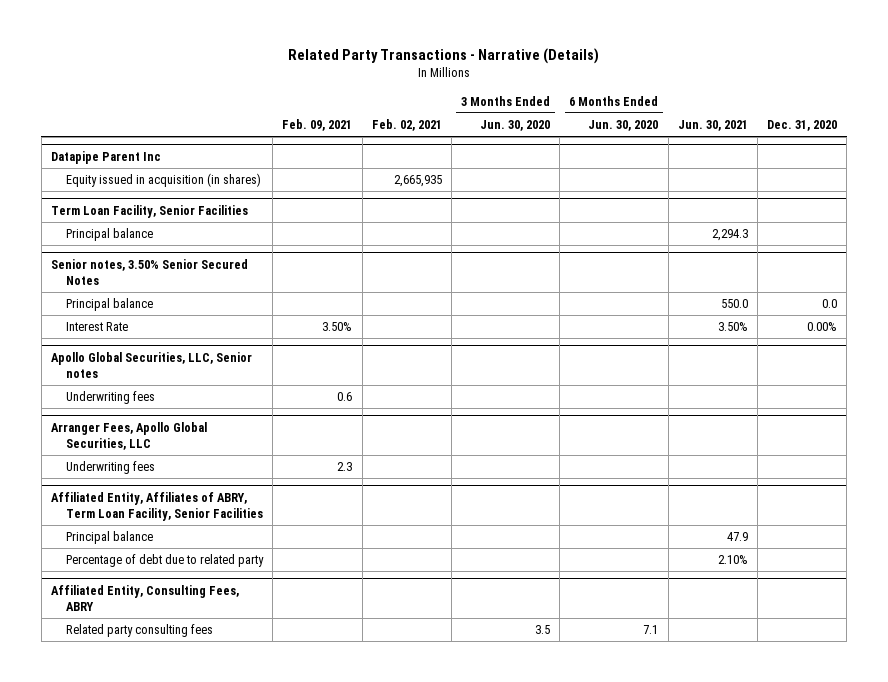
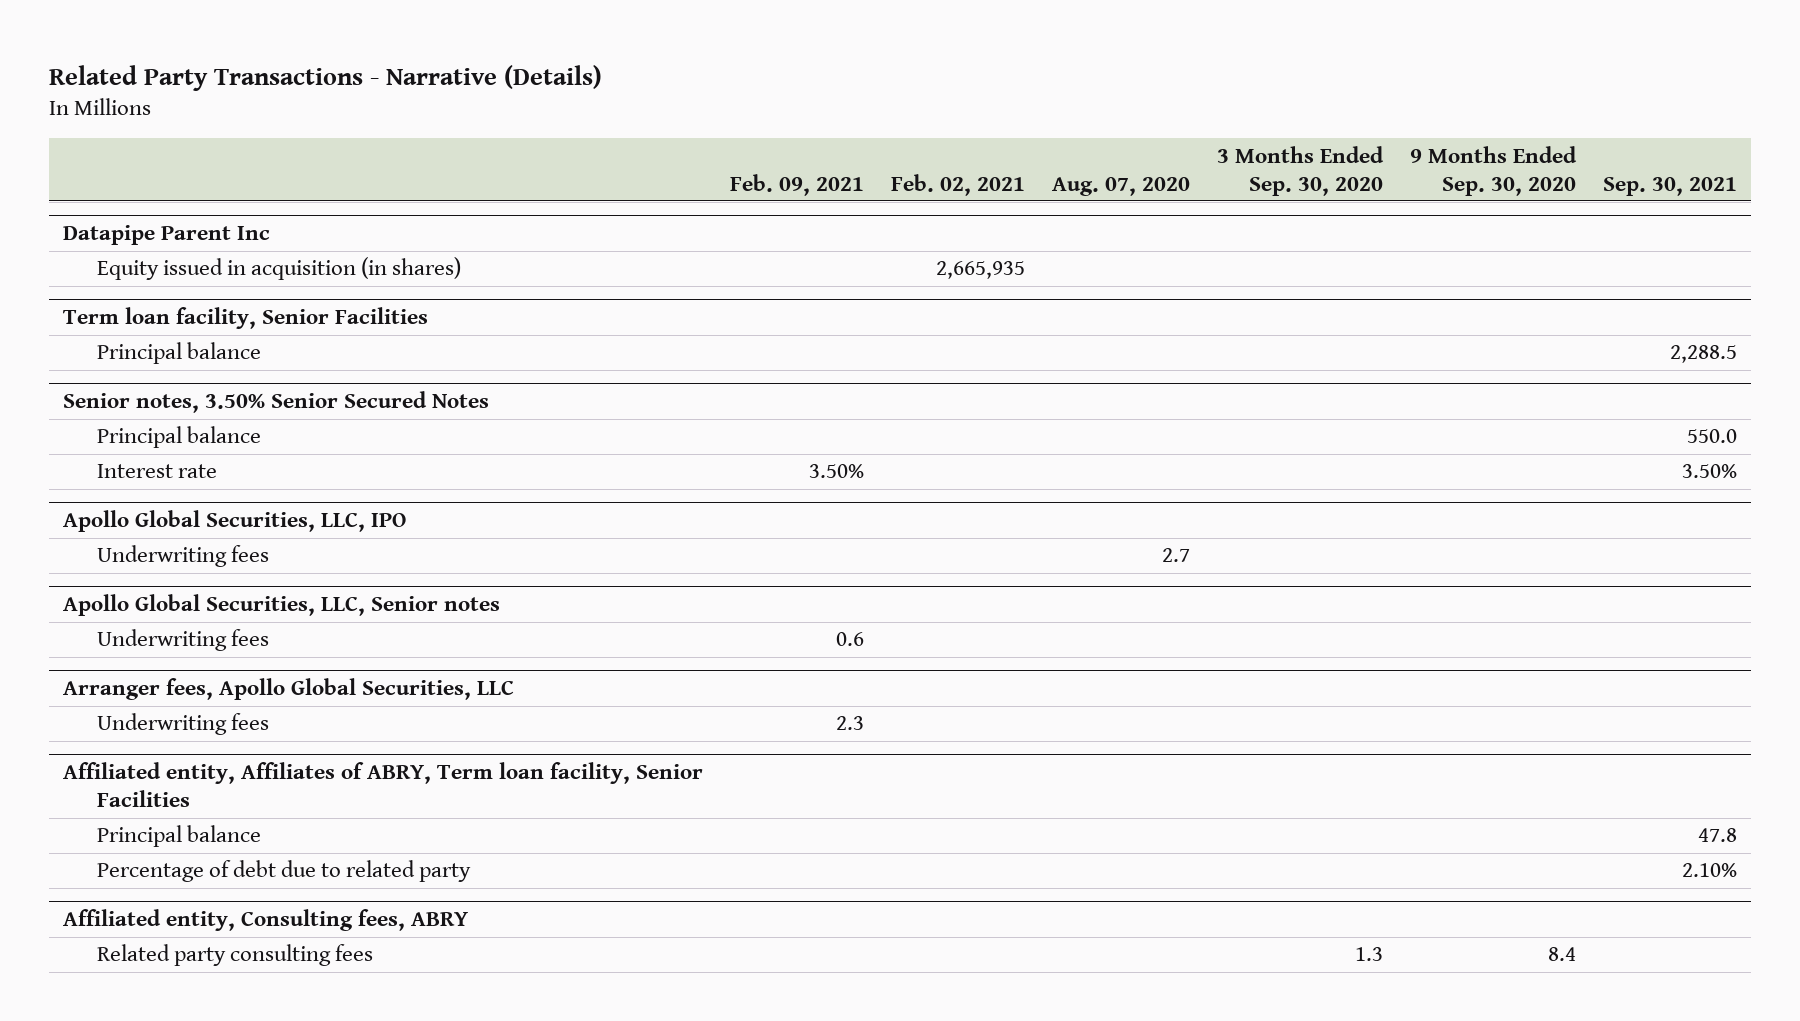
- | Feb. 09, 2021 | Feb. 02, 2021 | 3 Months Ended Jun. 30, 2020 | 6 Months Ended Jun. 30, 2020 | Jun. 30, 2021 | Dec. 31, 2020
+ | Feb. 09, 2021 | Feb. 02, 2021 | Aug. 07, 2020 | 3 Months Ended Sep. 30, 2020 | 9 Months Ended Sep. 30, 2020 | Sep. 30, 2021
- Term Loan Facility, Senior Facilities
+ Term loan facility, Senior Facilities
@ Senior notes, 3.50% Senior Secured Notes
- Interest Rate | 3.50% | | | | 3.50% | 0.00%
+ Interest rate | 3.50% | | | | | 3.50%
+ Apollo Global Securities, LLC, IPO
+ Underwriting fees | | | 2.7 | | |
- Arranger Fees, Apollo Global Securities, LLC
+ Arranger fees, Apollo Global Securities, LLC
- Affiliated Entity, Affiliates of ABRY, Term Loan Facility, Senior Facilities
+ Affiliated entity, Affiliates of ABRY, Term loan facility, Senior Facilities
- Affiliated Entity, Consulting Fees, ABRY
+ Affiliated entity, Consulting fees, ABRY

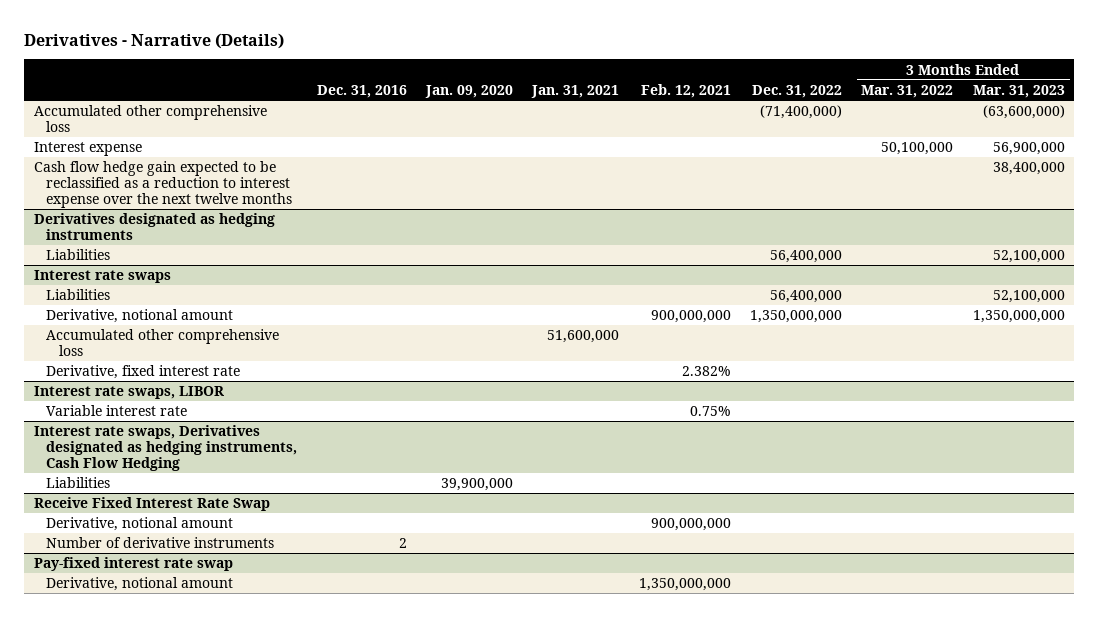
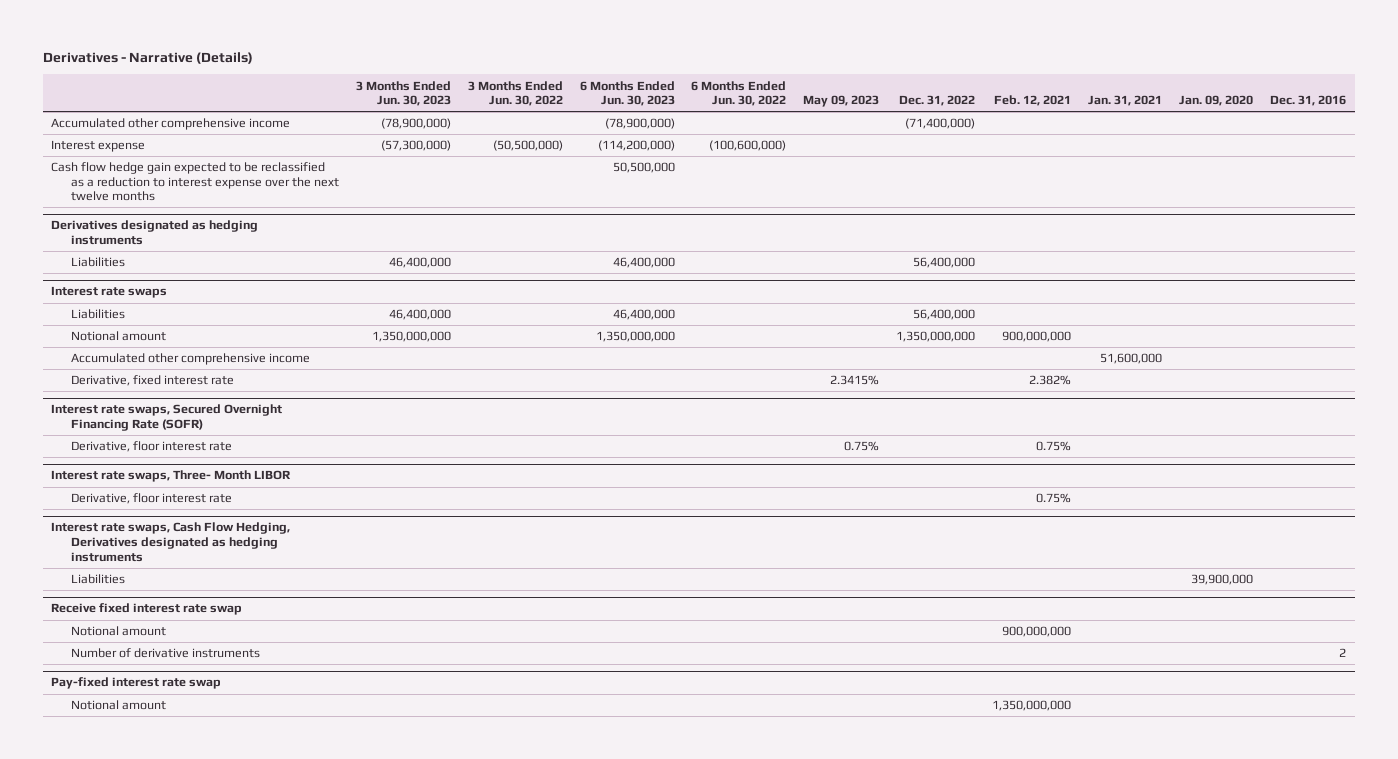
- | Dec. 31, 2016 | Jan. 09, 2020 | Jan. 31, 2021 | Feb. 12, 2021 | Dec. 31, 2022 | 3 Months Ended Mar. 31, 2022 | 3 Months Ended Mar. 31, 2023
+ | 3 Months Ended Jun. 30, 2023 | 3 Months Ended Jun. 30, 2022 | 6 Months Ended Jun. 30, 2023 | 6 Months Ended Jun. 30, 2022 | May 09, 2023 | Dec. 31, 2022 | Feb. 12, 2021 | Jan. 31, 2021 | Jan. 09, 2020 | Dec. 31, 2016
- Accumulated other comprehensive loss | | | | | (71,400,000) | | (63,600,000)
+ Accumulated other comprehensive income | (78,900,000) | | (78,900,000) | | | (71,400,000) | | | |
@ Interest rate swaps
- Derivative, notional amount | | | | 900,000,000 | 1,350,000,000 | | 1,350,000,000
- Accumulated other comprehensive loss | | | 51,600,000 | | | |
+ Notional amount | 1,350,000,000 | | 1,350,000,000 | | | 1,350,000,000 | 900,000,000 | | |
+ Accumulated other comprehensive income | | | | | | | | 51,600,000 | |
- Interest rate swaps, LIBOR
- Variable interest rate | | | | 0.75% | | |
- Interest rate swaps, Derivatives designated as hedging instruments, Cash Flow Hedging
+ Interest rate swaps, Secured Overnight Financing Rate (SOFR)
+ Derivative, floor interest rate | | | | | 0.75% | | 0.75% | | |
+ Interest rate swaps, Three- Month LIBOR
+ Derivative, floor interest rate | | | | | | | 0.75% | | |
+ Interest rate swaps, Cash Flow Hedging, Derivatives designated as hedging instruments
- Receive Fixed Interest Rate Swap
- Derivative, notional amount | | | | 900,000,000 | | |
+ Receive fixed interest rate swap
+ Notional amount | | | | | | | 900,000,000 | | |
@ Pay-fixed interest rate swap
- Derivative, notional amount | | | | 1,350,000,000 | | |
+ Notional amount | | | | | | | 1,350,000,000 | | |

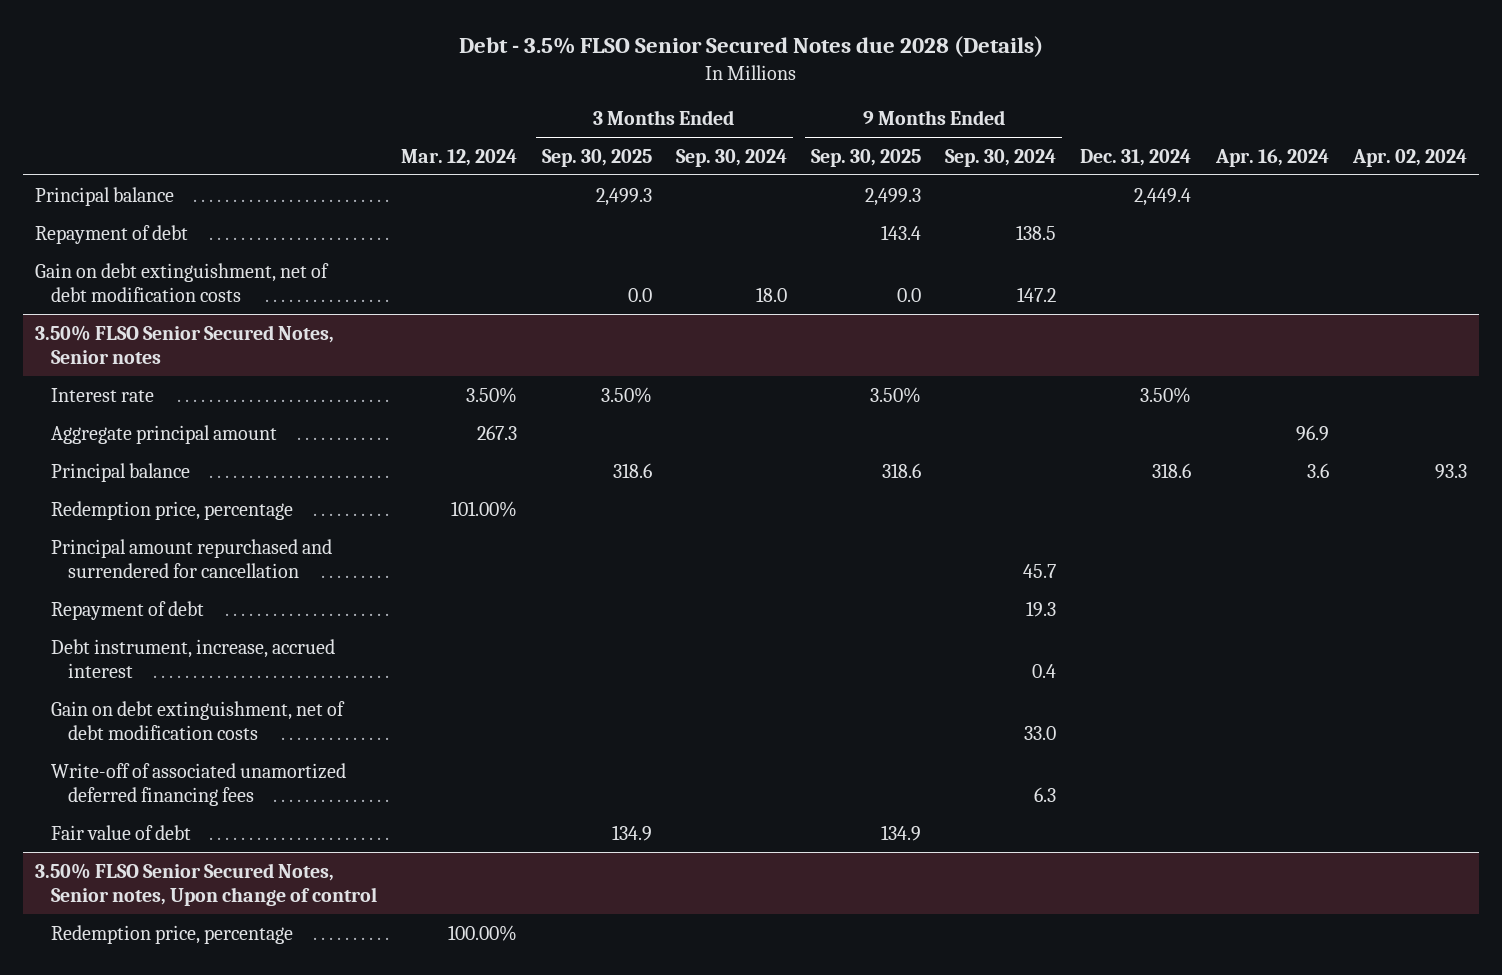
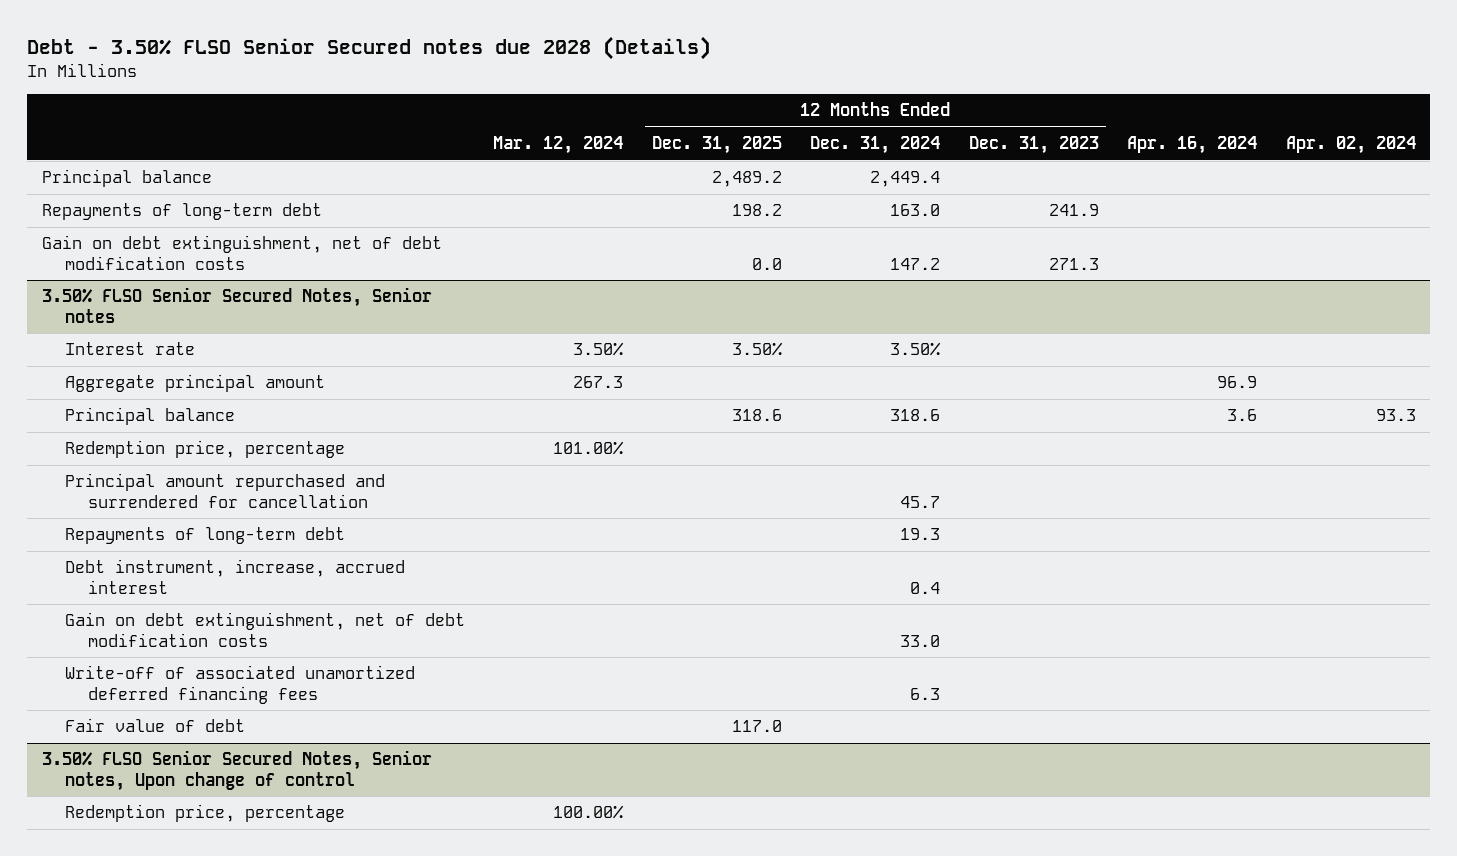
- Debt - 3.5% FLSO Senior Secured Notes due 2028 (Details)
+ Debt - 3.50% FLSO Senior Secured notes due 2028 (Details)
- | Mar. 12, 2024 | 3 Months Ended Sep. 30, 2025 | 3 Months Ended Sep. 30, 2024 | 9 Months Ended Sep. 30, 2025 | 9 Months Ended Sep. 30, 2024 | Dec. 31, 2024 | Apr. 16, 2024 | Apr. 02, 2024
+ | Mar. 12, 2024 | 12 Months Ended Dec. 31, 2025 | 12 Months Ended Dec. 31, 2024 | 12 Months Ended Dec. 31, 2023 | Apr. 16, 2024 | Apr. 02, 2024
- Repayment of debt | | | | 143.4 | 138.5 | | |
+ Repayments of long-term debt | | 198.2 | 163.0 | 241.9 | |
@ 3.50% FLSO Senior Secured Notes, Senior notes
- Repayment of debt | | | | | 19.3 | | |
+ Repayments of long-term debt | | | 19.3 | | |

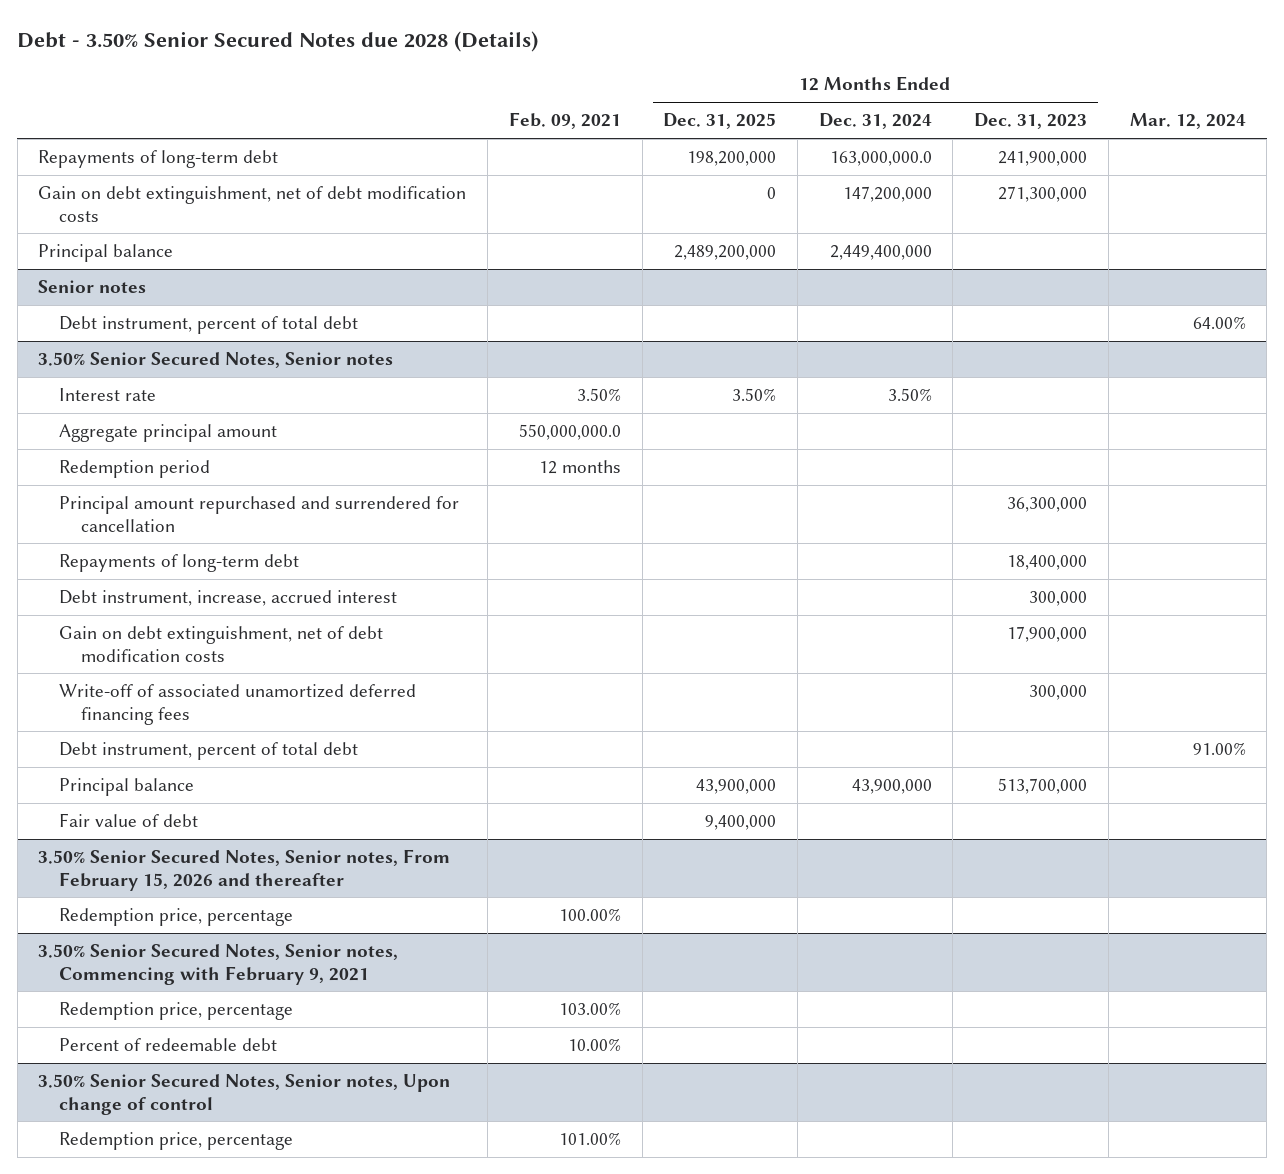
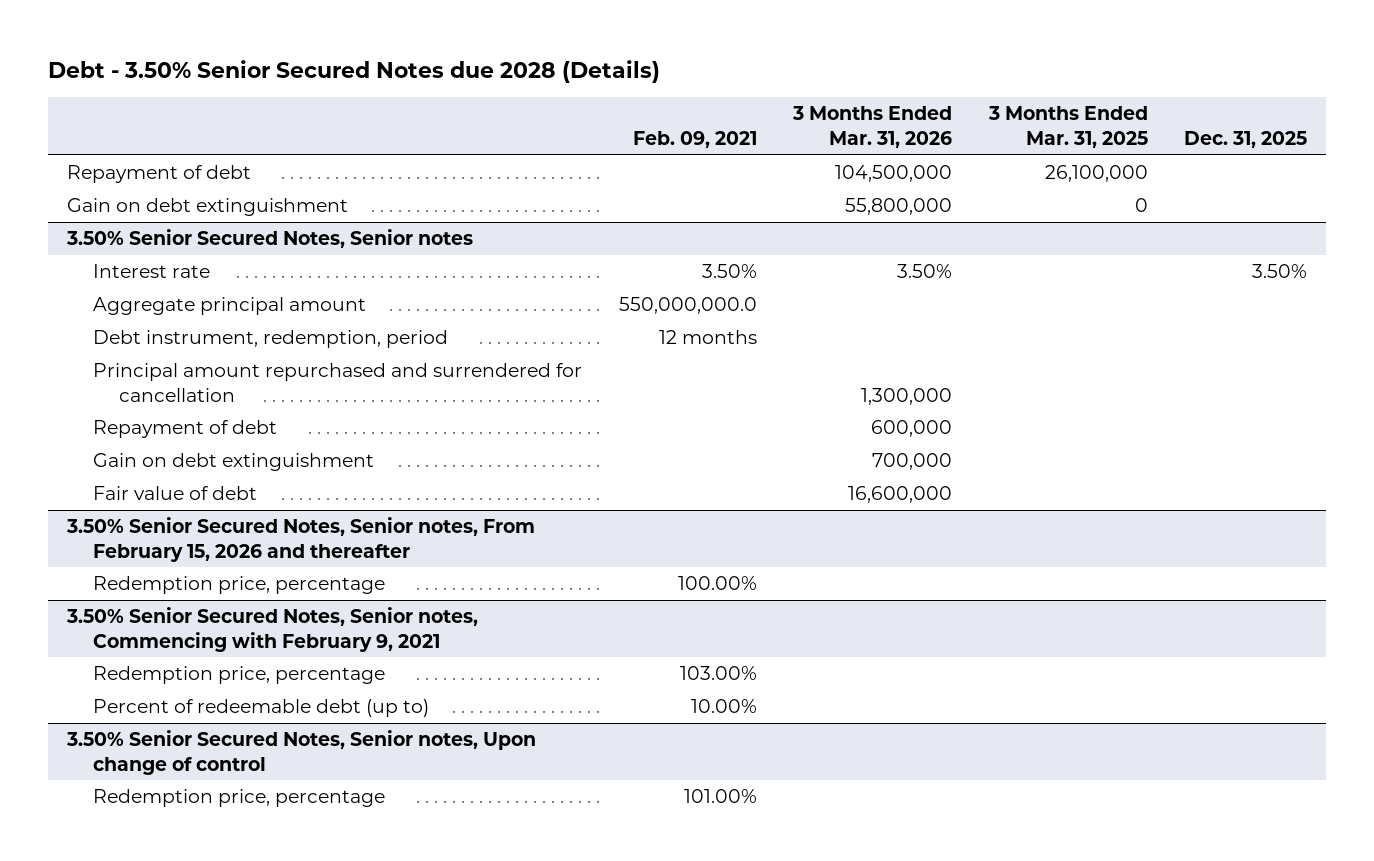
- | Feb. 09, 2021 | 12 Months Ended Dec. 31, 2025 | 12 Months Ended Dec. 31, 2024 | 12 Months Ended Dec. 31, 2023 | Mar. 12, 2024
+ | Feb. 09, 2021 | 3 Months Ended Mar. 31, 2026 | 3 Months Ended Mar. 31, 2025 | Dec. 31, 2025
- Repayments of long-term debt | | 198,200,000 | 163,000,000.0 | 241,900,000 |
- Gain on debt extinguishment, net of debt modification costs | | 0 | 147,200,000 | 271,300,000 |
- Principal balance | | 2,489,200,000 | 2,449,400,000 | |
- Senior notes
- Debt instrument, percent of total debt | | | | | 64.00%
+ Repayment of debt | | 104,500,000 | 26,100,000 |
+ Gain on debt extinguishment | | 55,800,000 | 0 |
@ 3.50% Senior Secured Notes, Senior notes
- Redemption period | 12 months | | | |
+ Debt instrument, redemption, period | 12 months | | |
- Repayments of long-term debt | | | | 18,400,000 |
- Debt instrument, increase, accrued interest | | | | 300,000 |
- Gain on debt extinguishment, net of debt modification costs | | | | 17,900,000 |
- Write-off of associated unamortized deferred financing fees | | | | 300,000 |
- Debt instrument, percent of total debt | | | | | 91.00%
- Principal balance | | 43,900,000 | 43,900,000 | 513,700,000 |
+ Repayment of debt | | 600,000 | |
+ Gain on debt extinguishment | | 700,000 | |
@ 3.50% Senior Secured Notes, Senior notes, Commencing with February 9, 2021
- Percent of redeemable debt | 10.00% | | | |
+ Percent of redeemable debt (up to) | 10.00% | | |

